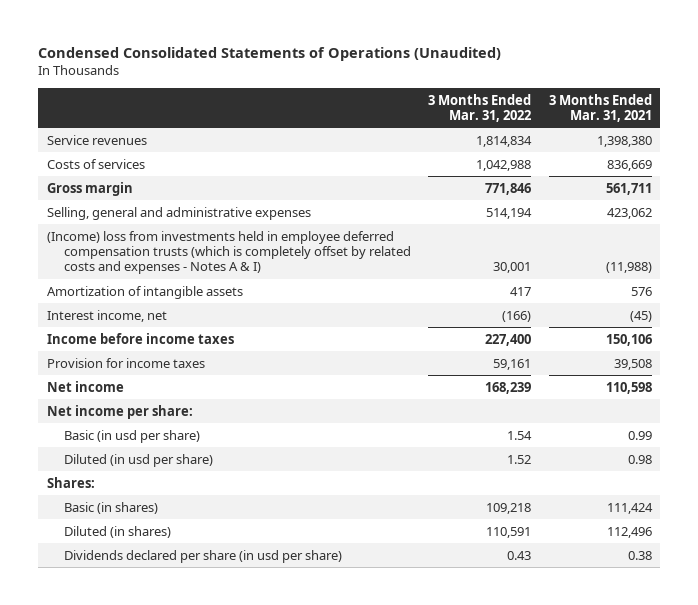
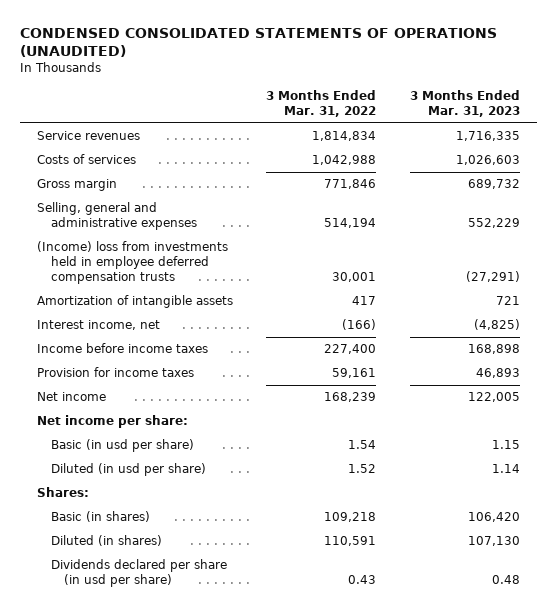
- Condensed Consolidated Statements of Operations (Unaudited)
+ CONDENSED CONSOLIDATED STATEMENTS OF OPERATIONS (UNAUDITED)
- | 3 Months Ended Mar. 31, 2022 | 3 Months Ended Mar. 31, 2021
+ | 3 Months Ended Mar. 31, 2022 | 3 Months Ended Mar. 31, 2023
- (Income) loss from investments held in employee deferred compensation trusts (which is completely offset by related costs and expenses - Notes A & I) | 30,001 | (11,988)
+ (Income) loss from investments held in employee deferred compensation trusts | 30,001 | (27,291)

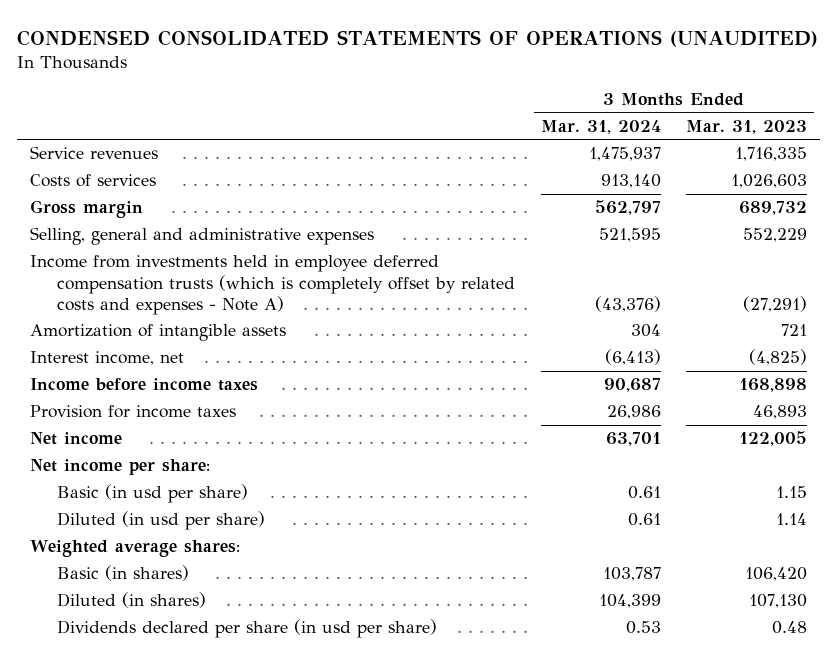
- | 3 Months Ended Mar. 31, 2022 | 3 Months Ended Mar. 31, 2023
+ | 3 Months Ended Mar. 31, 2024 | 3 Months Ended Mar. 31, 2023
- (Income) loss from investments held in employee deferred compensation trusts | 30,001 | (27,291)
+ Income from investments held in employee deferred compensation trusts (which is completely offset by related costs and expenses - Note A) | (43,376) | (27,291)
- Shares:
+ Weighted average shares:

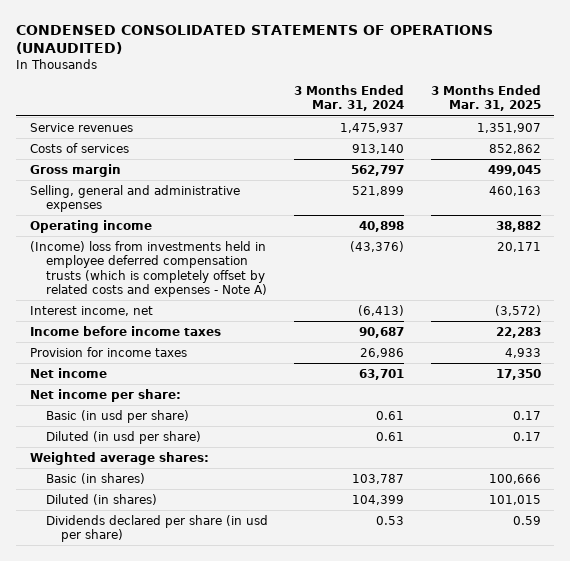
- | 3 Months Ended Mar. 31, 2024 | 3 Months Ended Mar. 31, 2023
+ | 3 Months Ended Mar. 31, 2024 | 3 Months Ended Mar. 31, 2025
- Selling, general and administrative expenses | 521,595 | 552,229
- Income from investments held in employee deferred compensation trusts (which is completely offset by related costs and expenses - Note A) | (43,376) | (27,291)
- Amortization of intangible assets | 304 | 721
+ Selling, general and administrative expenses | 521,899 | 460,163
+ Operating income | 40,898 | 38,882
+ (Income) loss from investments held in employee deferred compensation trusts (which is completely offset by related costs and expenses - Note A) | (43,376) | 20,171

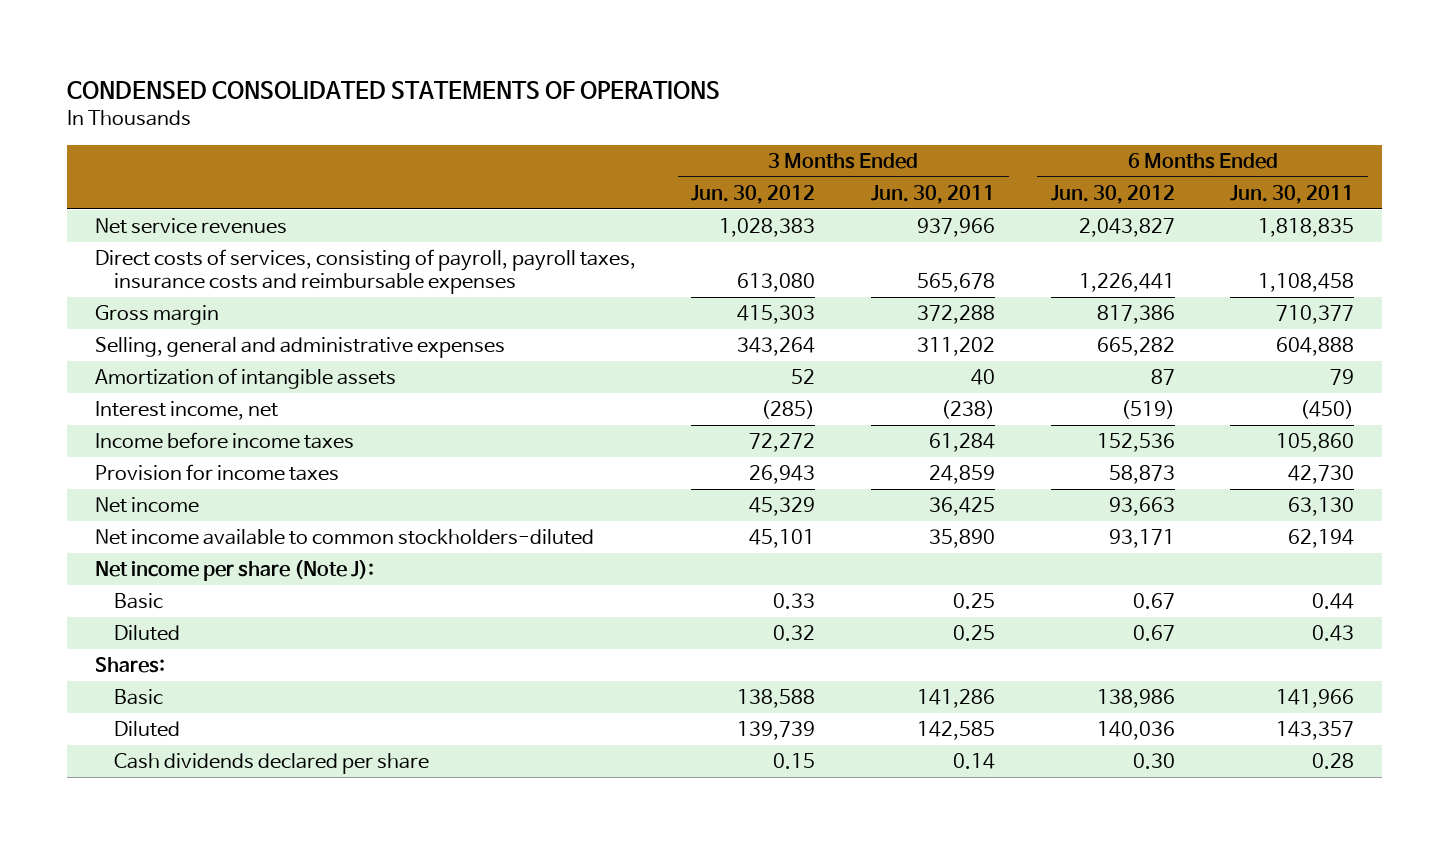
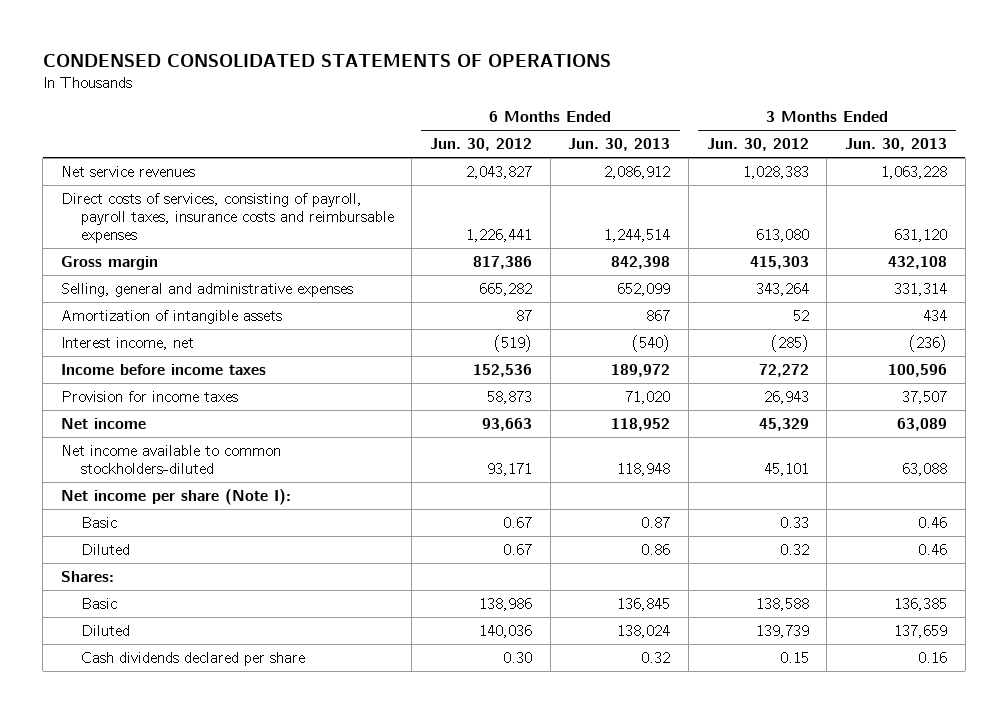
- | 3 Months Ended Jun. 30, 2012 | 3 Months Ended Jun. 30, 2011 | 6 Months Ended Jun. 30, 2012 | 6 Months Ended Jun. 30, 2011
+ | 6 Months Ended Jun. 30, 2012 | 6 Months Ended Jun. 30, 2013 | 3 Months Ended Jun. 30, 2012 | 3 Months Ended Jun. 30, 2013
- Net income per share (Note J):
+ Net income per share (Note I):

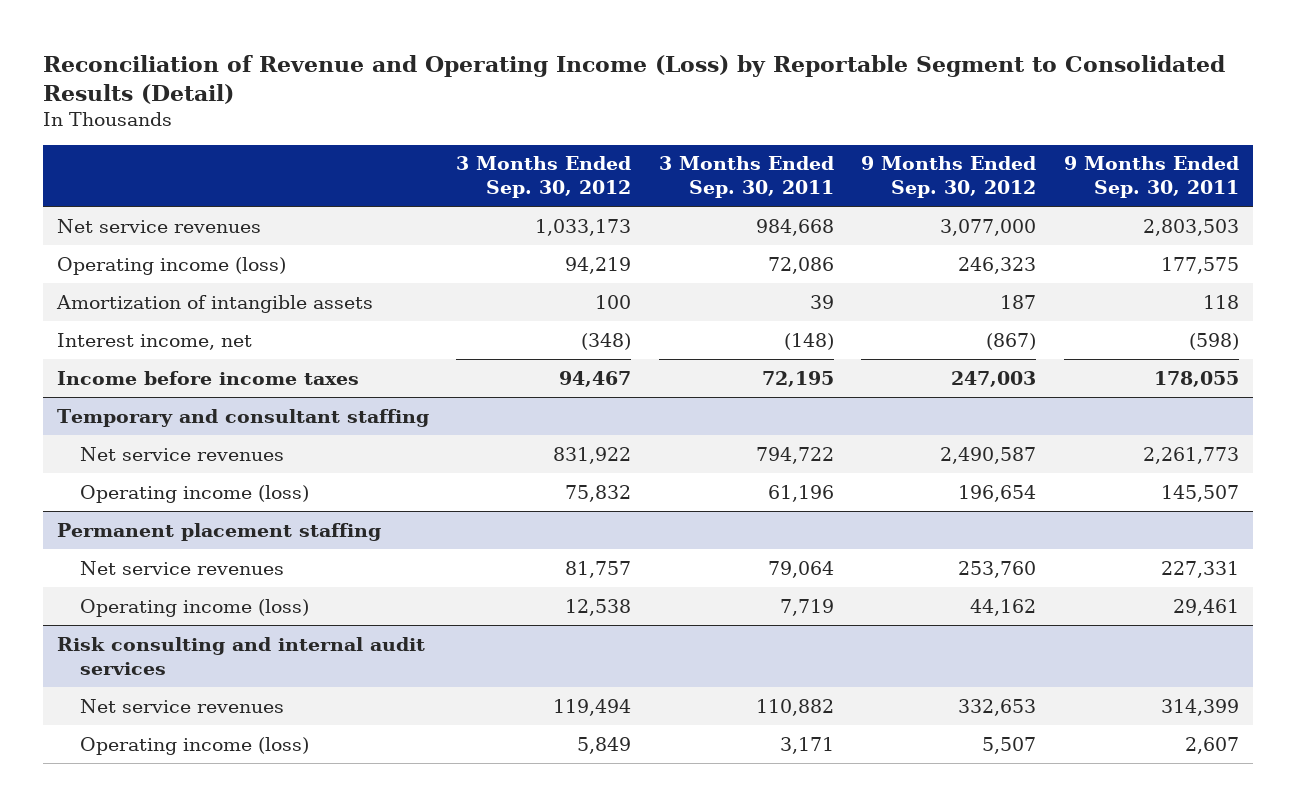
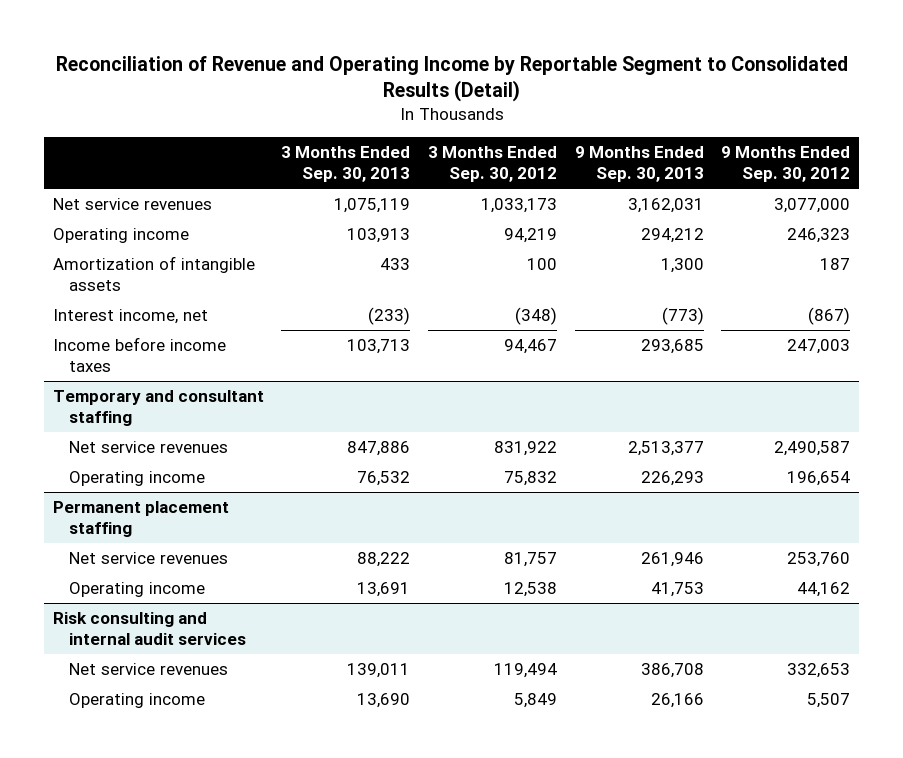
- Reconciliation of Revenue and Operating Income (Loss) by Reportable Segment to Consolidated Results (Detail)
+ Reconciliation of Revenue and Operating Income by Reportable Segment to Consolidated Results (Detail)
- | 3 Months Ended Sep. 30, 2012 | 3 Months Ended Sep. 30, 2011 | 9 Months Ended Sep. 30, 2012 | 9 Months Ended Sep. 30, 2011
+ | 3 Months Ended Sep. 30, 2013 | 3 Months Ended Sep. 30, 2012 | 9 Months Ended Sep. 30, 2013 | 9 Months Ended Sep. 30, 2012
- Operating income (loss) | 94,219 | 72,086 | 246,323 | 177,575
+ Operating income | 103,913 | 94,219 | 294,212 | 246,323
@ Temporary and consultant staffing
- Operating income (loss) | 75,832 | 61,196 | 196,654 | 145,507
+ Operating income | 76,532 | 75,832 | 226,293 | 196,654
@ Permanent placement staffing
- Operating income (loss) | 12,538 | 7,719 | 44,162 | 29,461
+ Operating income | 13,691 | 12,538 | 41,753 | 44,162
@ Risk consulting and internal audit services
- Operating income (loss) | 5,849 | 3,171 | 5,507 | 2,607
+ Operating income | 13,690 | 5,849 | 26,166 | 5,507

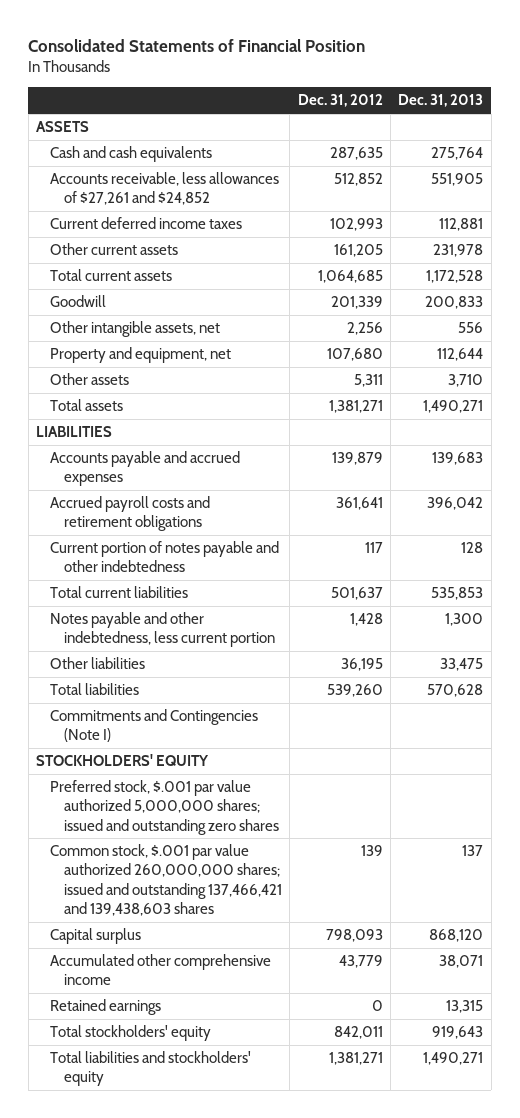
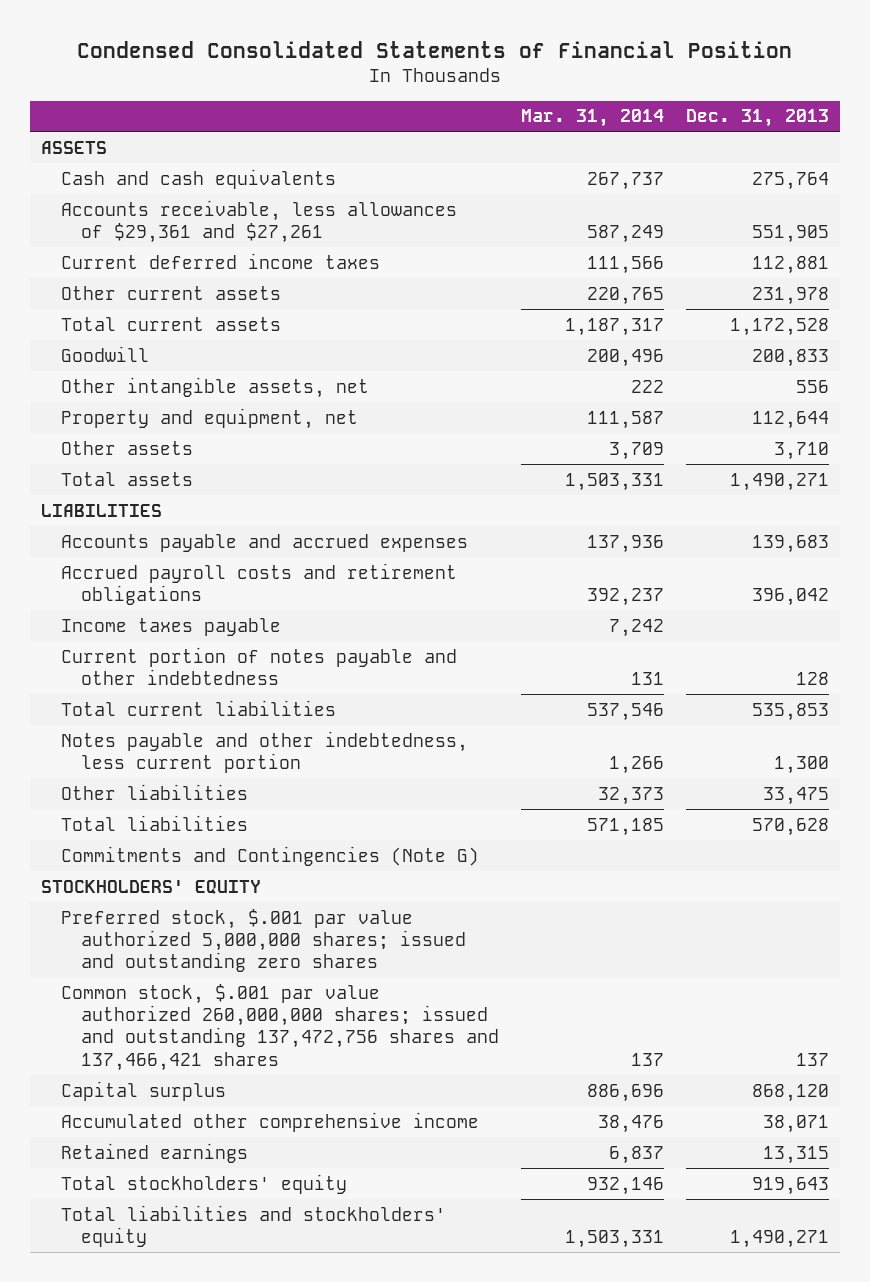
- Consolidated Statements of Financial Position
+ Condensed Consolidated Statements of Financial Position
- | Dec. 31, 2012 | Dec. 31, 2013
+ | Mar. 31, 2014 | Dec. 31, 2013
- Accounts receivable, less allowances of $27,261 and $24,852 | 512,852 | 551,905
+ Accounts receivable, less allowances of $29,361 and $27,261 | 587,249 | 551,905
+ Income taxes payable | 7,242 |
- Commitments and Contingencies (Note I)
+ Commitments and Contingencies (Note G)
- Common stock, $.001 par value authorized 260,000,000 shares; issued and outstanding 137,466,421 and 139,438,603 shares | 139 | 137
+ Common stock, $.001 par value authorized 260,000,000 shares; issued and outstanding 137,472,756 shares and 137,466,421 shares | 137 | 137

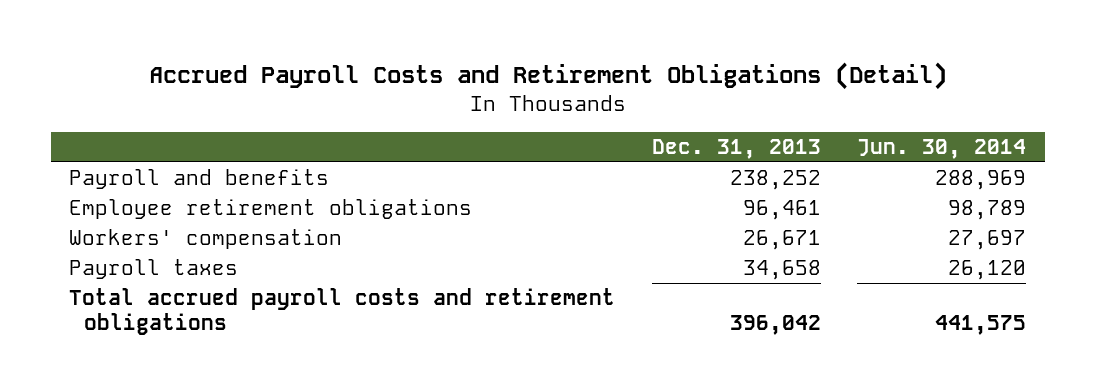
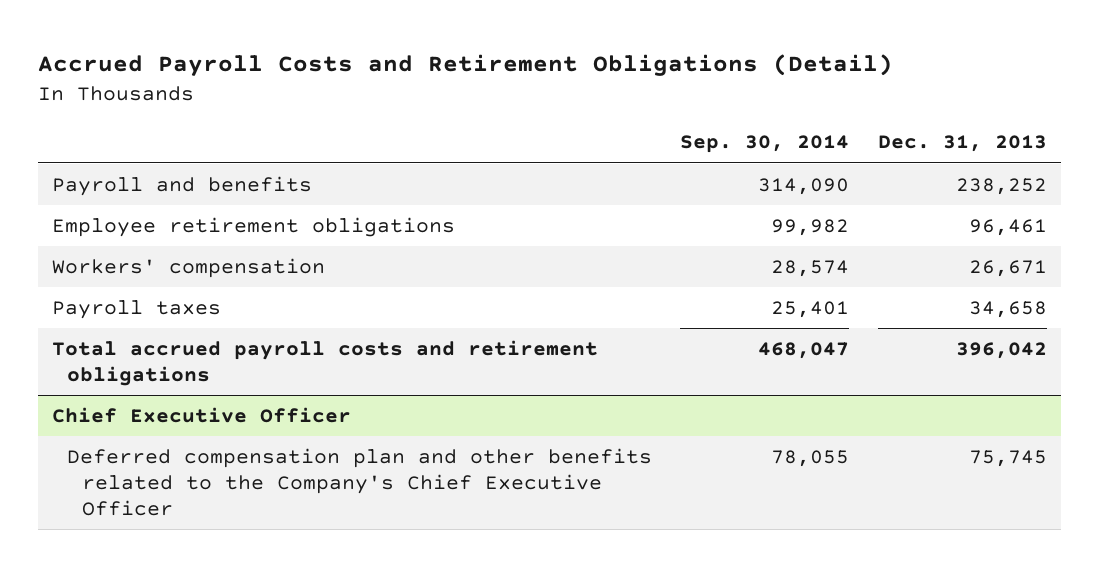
- | Dec. 31, 2013 | Jun. 30, 2014
+ | Sep. 30, 2014 | Dec. 31, 2013
+ Chief Executive Officer
+ Deferred compensation plan and other benefits related to the Company's Chief Executive Officer | 78,055 | 75,745

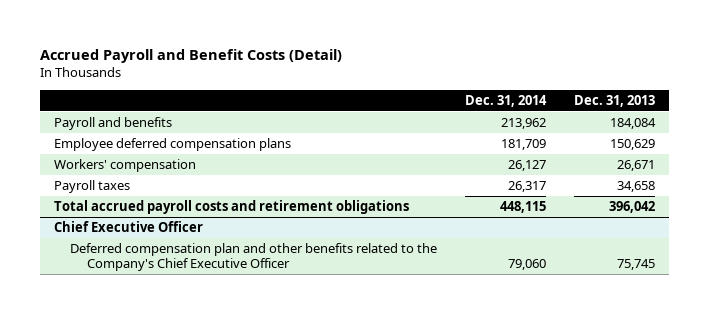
- Accrued Payroll Costs and Retirement Obligations (Detail)
+ Accrued Payroll and Benefit Costs (Detail)
- | Sep. 30, 2014 | Dec. 31, 2013
+ | Dec. 31, 2014 | Dec. 31, 2013
- Payroll and benefits | 314,090 | 238,252
- Employee retirement obligations | 99,982 | 96,461
+ Payroll and benefits | 213,962 | 184,084
+ Employee deferred compensation plans | 181,709 | 150,629

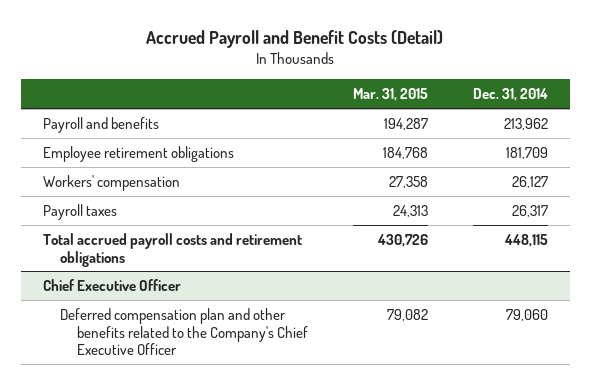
- | Dec. 31, 2014 | Dec. 31, 2013
+ | Mar. 31, 2015 | Dec. 31, 2014
- Employee deferred compensation plans | 181,709 | 150,629
+ Employee retirement obligations | 184,768 | 181,709

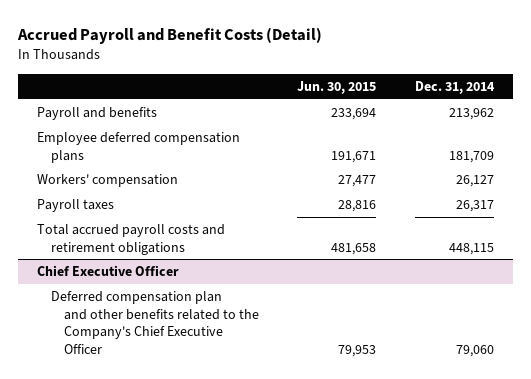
- | Mar. 31, 2015 | Dec. 31, 2014
+ | Jun. 30, 2015 | Dec. 31, 2014
- Employee retirement obligations | 184,768 | 181,709
+ Employee deferred compensation plans | 191,671 | 181,709

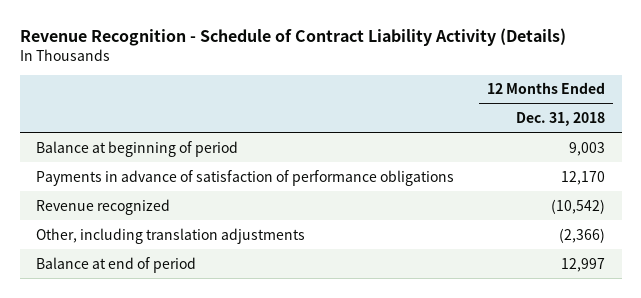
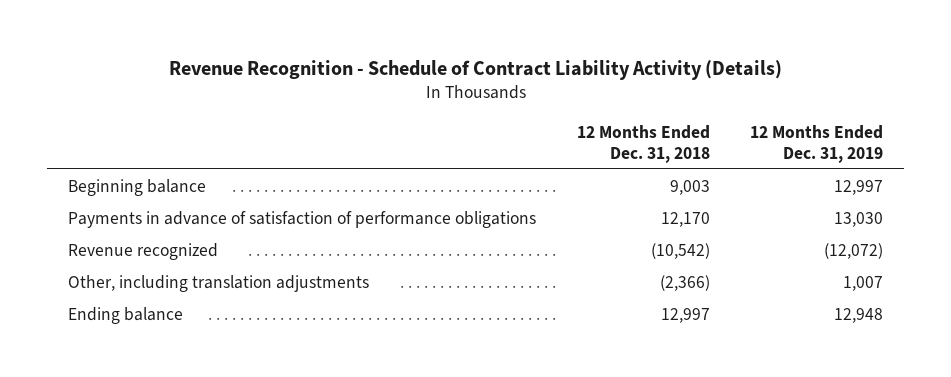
- | 12 Months Ended Dec. 31, 2018
+ | 12 Months Ended Dec. 31, 2018 | 12 Months Ended Dec. 31, 2019
- Balance at beginning of period | 9,003
+ Beginning balance | 9,003 | 12,997
- Balance at end of period | 12,997
+ Ending balance | 12,997 | 12,948

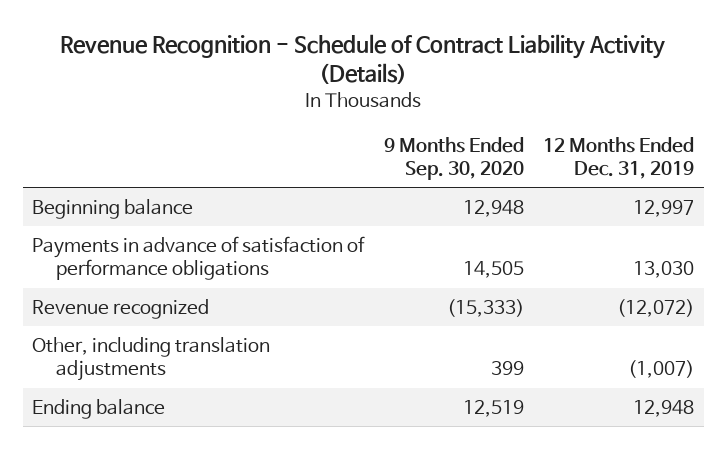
- | 12 Months Ended Dec. 31, 2018 | 12 Months Ended Dec. 31, 2019
+ | 9 Months Ended Sep. 30, 2020 | 12 Months Ended Dec. 31, 2019
- Other, including translation adjustments | (2,366) | 1,007
+ Other, including translation adjustments | 399 | (1,007)

